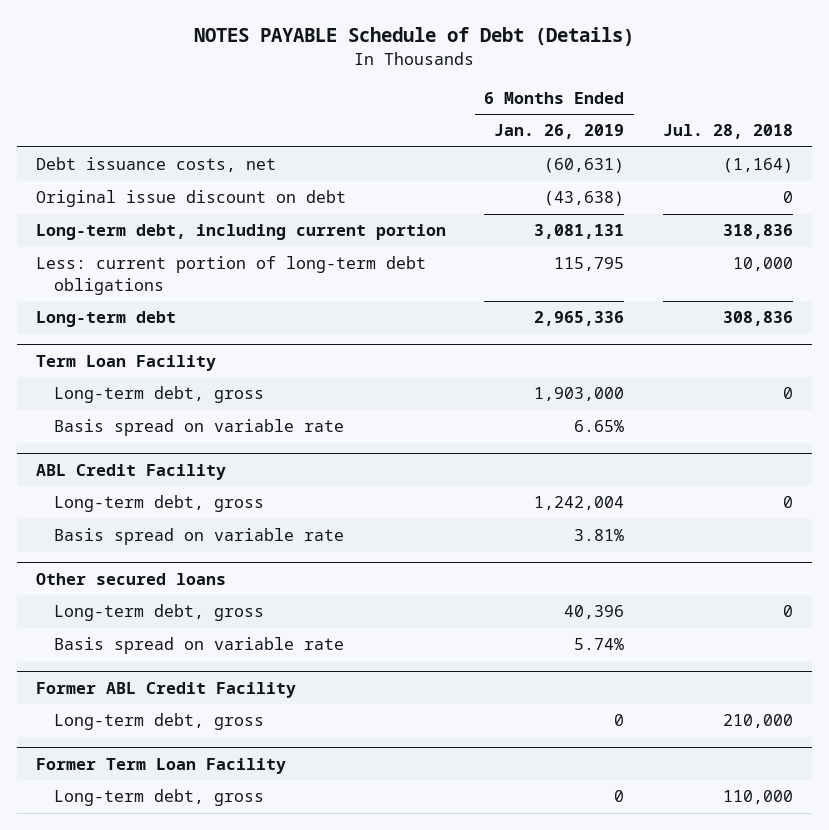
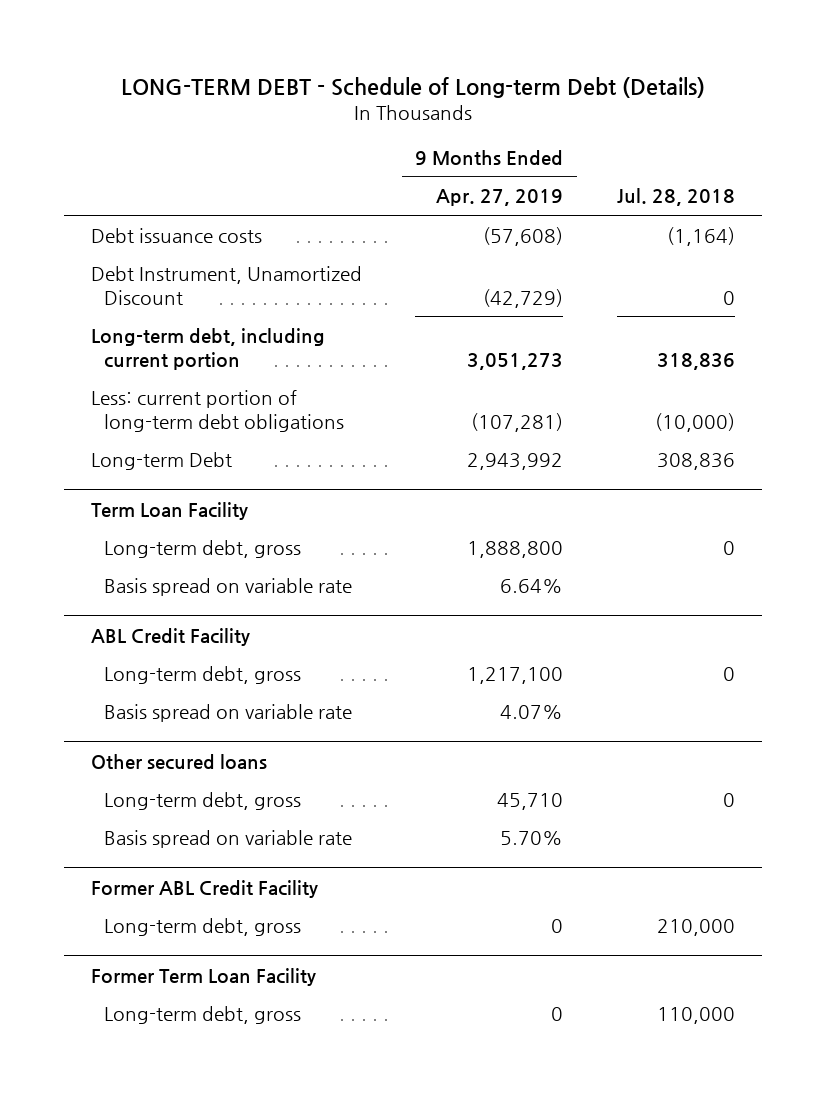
- NOTES PAYABLE Schedule of Debt (Details)
+ LONG-TERM DEBT - Schedule of Long-term Debt (Details)
- | 6 Months Ended Jan. 26, 2019 | Jul. 28, 2018
+ | 9 Months Ended Apr. 27, 2019 | Jul. 28, 2018
- Debt issuance costs, net | (60,631) | (1,164)
- Original issue discount on debt | (43,638) | 0
+ Debt issuance costs | (57,608) | (1,164)
+ Debt Instrument, Unamortized Discount | (42,729) | 0
- Less: current portion of long-term debt obligations | 115,795 | 10,000
- Long-term debt | 2,965,336 | 308,836
+ Less: current portion of long-term debt obligations | (107,281) | (10,000)
+ Long-term Debt | 2,943,992 | 308,836

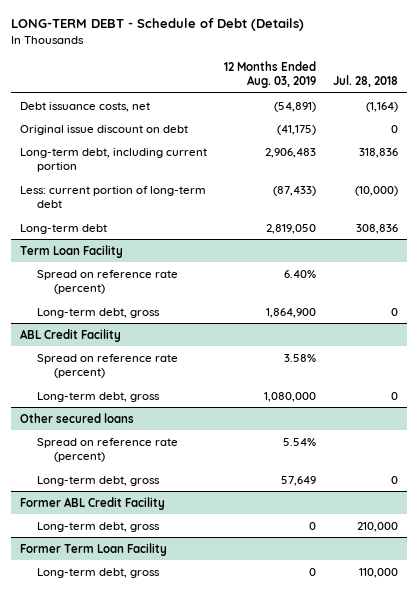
- LONG-TERM DEBT - Schedule of Long-term Debt (Details)
+ LONG-TERM DEBT - Schedule of Debt (Details)
- | 9 Months Ended Apr. 27, 2019 | Jul. 28, 2018
+ | 12 Months Ended Aug. 03, 2019 | Jul. 28, 2018
- Debt issuance costs | (57,608) | (1,164)
- Debt Instrument, Unamortized Discount | (42,729) | 0
+ Debt issuance costs, net | (54,891) | (1,164)
+ Original issue discount on debt | (41,175) | 0
- Less: current portion of long-term debt obligations | (107,281) | (10,000)
- Long-term Debt | 2,943,992 | 308,836
+ Less: current portion of long-term debt | (87,433) | (10,000)
+ Long-term debt | 2,819,050 | 308,836
@ Term Loan Facility
+ Spread on reference rate (percent) | 6.40% |
- Basis spread on variable rate | 6.64% |
@ ABL Credit Facility
+ Spread on reference rate (percent) | 3.58% |
- Basis spread on variable rate | 4.07% |
@ Other secured loans
+ Spread on reference rate (percent) | 5.54% |
- Basis spread on variable rate | 5.70% |

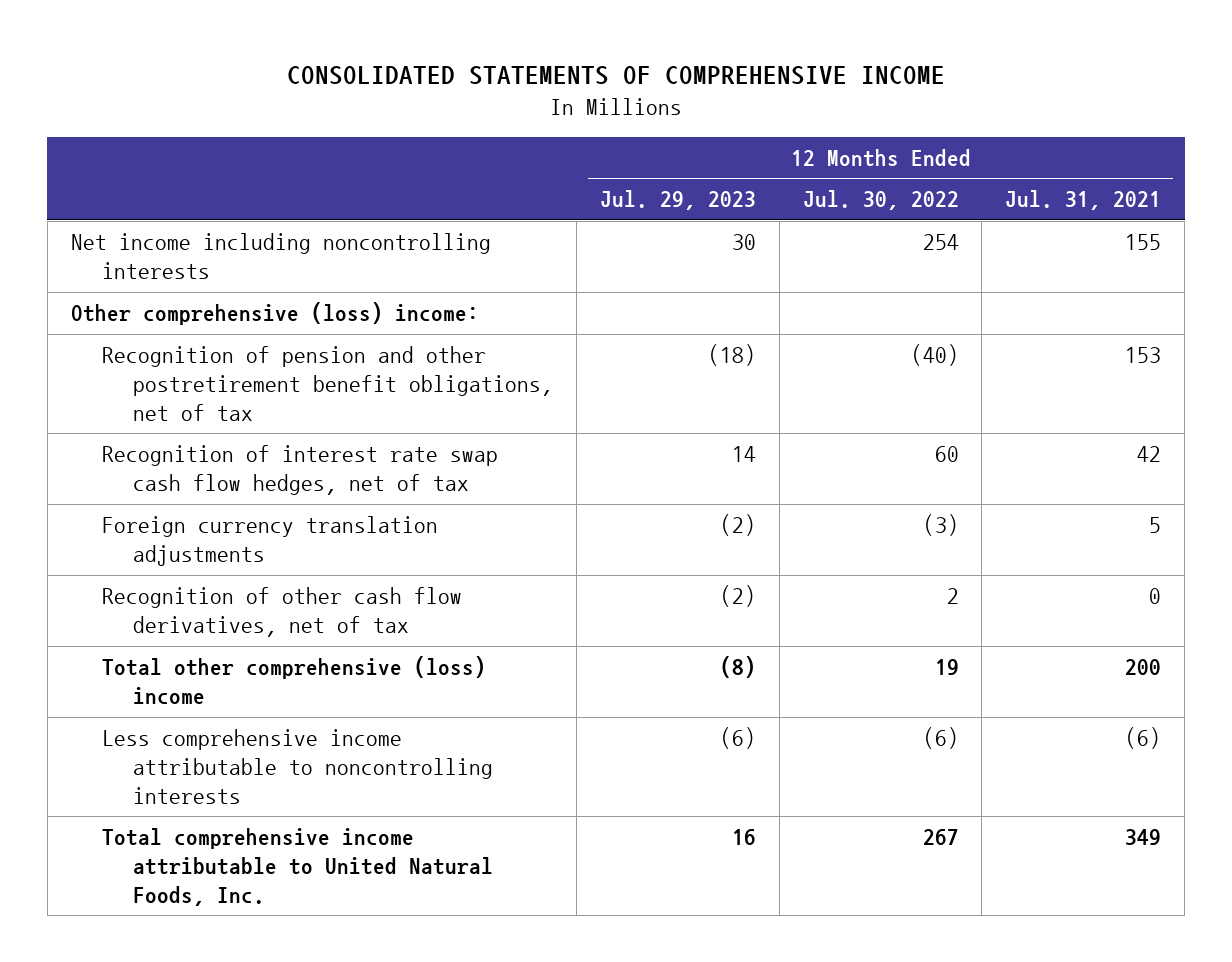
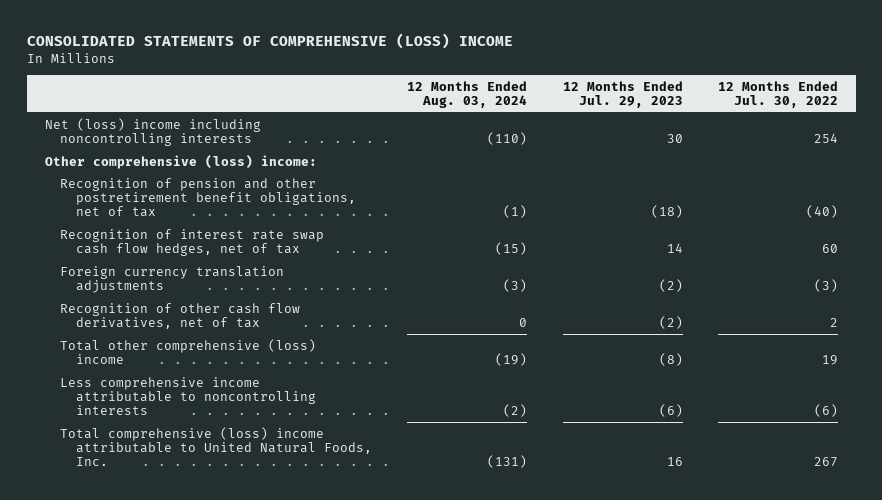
- CONSOLIDATED STATEMENTS OF COMPREHENSIVE INCOME
+ CONSOLIDATED STATEMENTS OF COMPREHENSIVE (LOSS) INCOME
- | 12 Months Ended Jul. 29, 2023 | 12 Months Ended Jul. 30, 2022 | 12 Months Ended Jul. 31, 2021
+ | 12 Months Ended Aug. 03, 2024 | 12 Months Ended Jul. 29, 2023 | 12 Months Ended Jul. 30, 2022
- Net income including noncontrolling interests | 30 | 254 | 155
+ Net (loss) income including noncontrolling interests | (110) | 30 | 254
- Total comprehensive income attributable to United Natural Foods, Inc. | 16 | 267 | 349
+ Total comprehensive (loss) income attributable to United Natural Foods, Inc. | (131) | 16 | 267

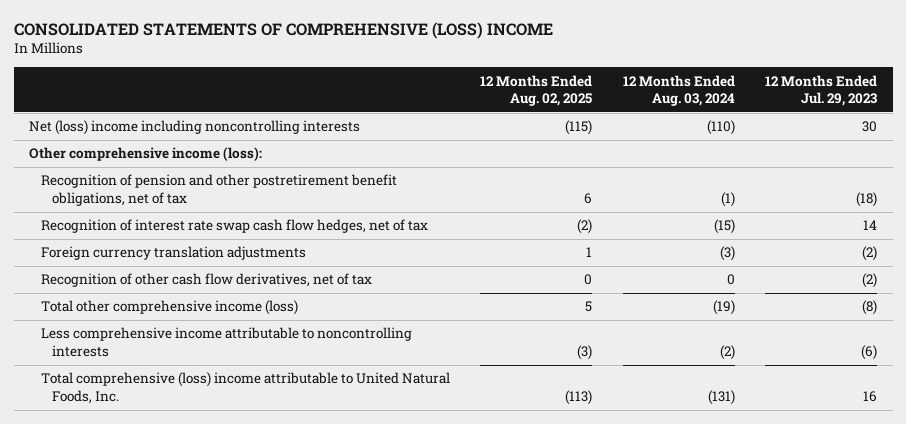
- | 12 Months Ended Aug. 03, 2024 | 12 Months Ended Jul. 29, 2023 | 12 Months Ended Jul. 30, 2022
+ | 12 Months Ended Aug. 02, 2025 | 12 Months Ended Aug. 03, 2024 | 12 Months Ended Jul. 29, 2023
- Other comprehensive (loss) income:
+ Other comprehensive income (loss):
- Total other comprehensive (loss) income | (19) | (8) | 19
+ Total other comprehensive income (loss) | 5 | (19) | (8)

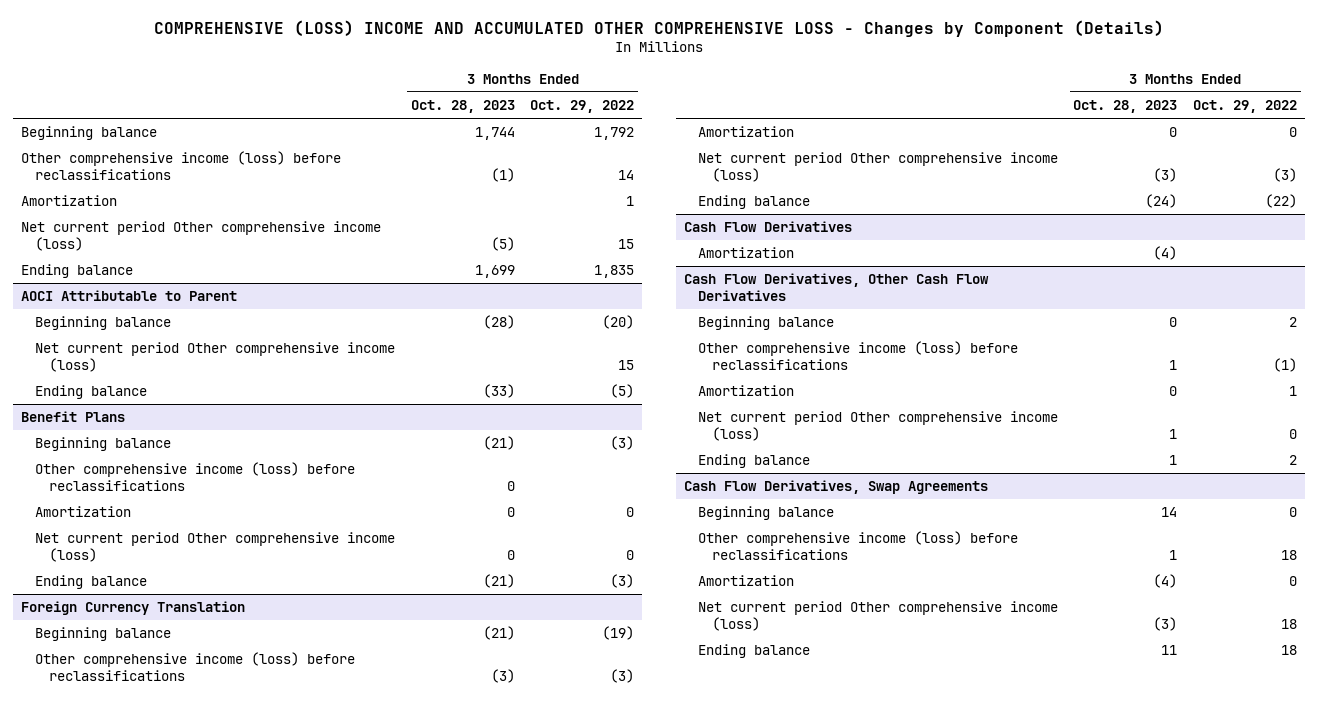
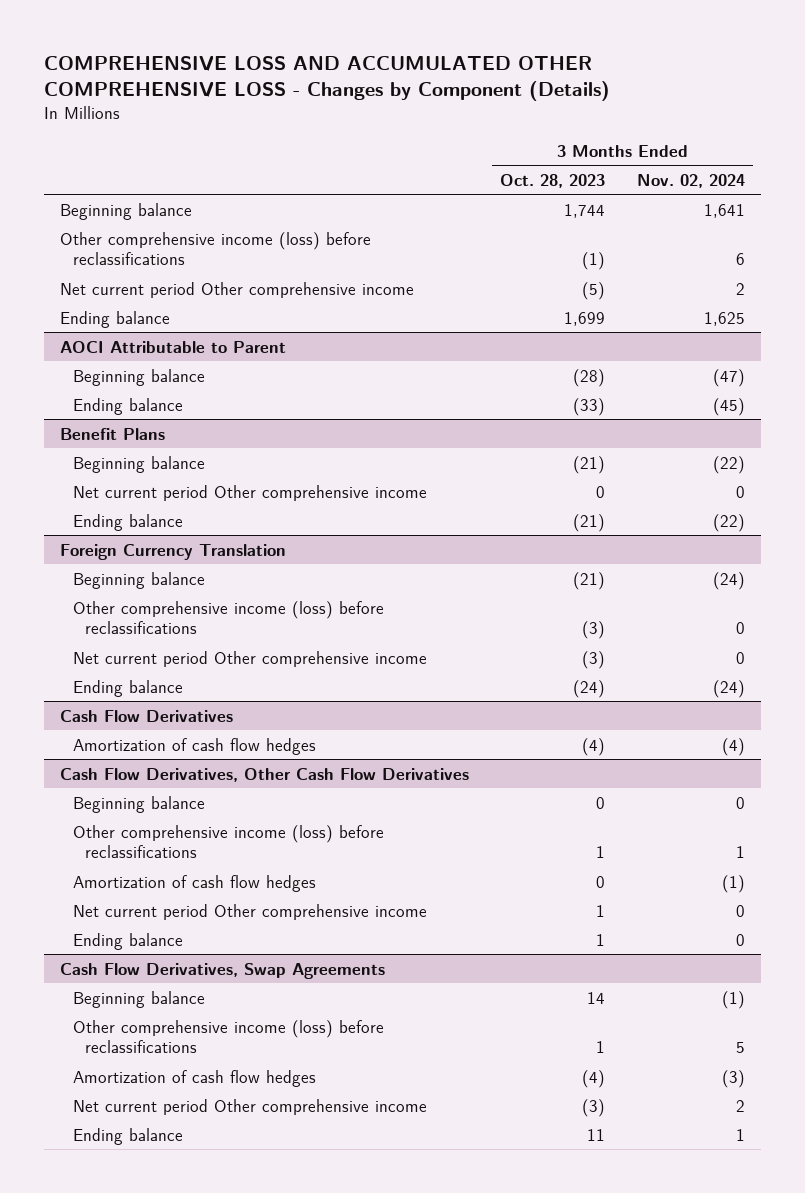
- COMPREHENSIVE (LOSS) INCOME AND ACCUMULATED OTHER COMPREHENSIVE LOSS - Changes by Component (Details)
+ COMPREHENSIVE LOSS AND ACCUMULATED OTHER COMPREHENSIVE LOSS - Changes by Component (Details)
- | 3 Months Ended Oct. 28, 2023 | 3 Months Ended Oct. 29, 2022
+ | 3 Months Ended Oct. 28, 2023 | 3 Months Ended Nov. 02, 2024
- Amortization | | 1
- Net current period Other comprehensive income (loss) | (5) | 15
+ Net current period Other comprehensive income | (5) | 2
@ AOCI Attributable to Parent
- Net current period Other comprehensive income (loss) | | 15
@ Benefit Plans
- Other comprehensive income (loss) before reclassifications | 0 |
- Amortization | 0 | 0
- Net current period Other comprehensive income (loss) | 0 | 0
+ Net current period Other comprehensive income | 0 | 0
@ Foreign Currency Translation
- Amortization | 0 | 0
- Net current period Other comprehensive income (loss) | (3) | (3)
+ Net current period Other comprehensive income | (3) | 0
@ Cash Flow Derivatives
- Amortization | (4) |
+ Amortization of cash flow hedges | (4) | (4)
@ Cash Flow Derivatives, Other Cash Flow Derivatives
- Amortization | 0 | 1
- Net current period Other comprehensive income (loss) | 1 | 0
+ Amortization of cash flow hedges | 0 | (1)
+ Net current period Other comprehensive income | 1 | 0
@ Cash Flow Derivatives, Swap Agreements
- Amortization | (4) | 0
- Net current period Other comprehensive income (loss) | (3) | 18
+ Amortization of cash flow hedges | (4) | (3)
+ Net current period Other comprehensive income | (3) | 2

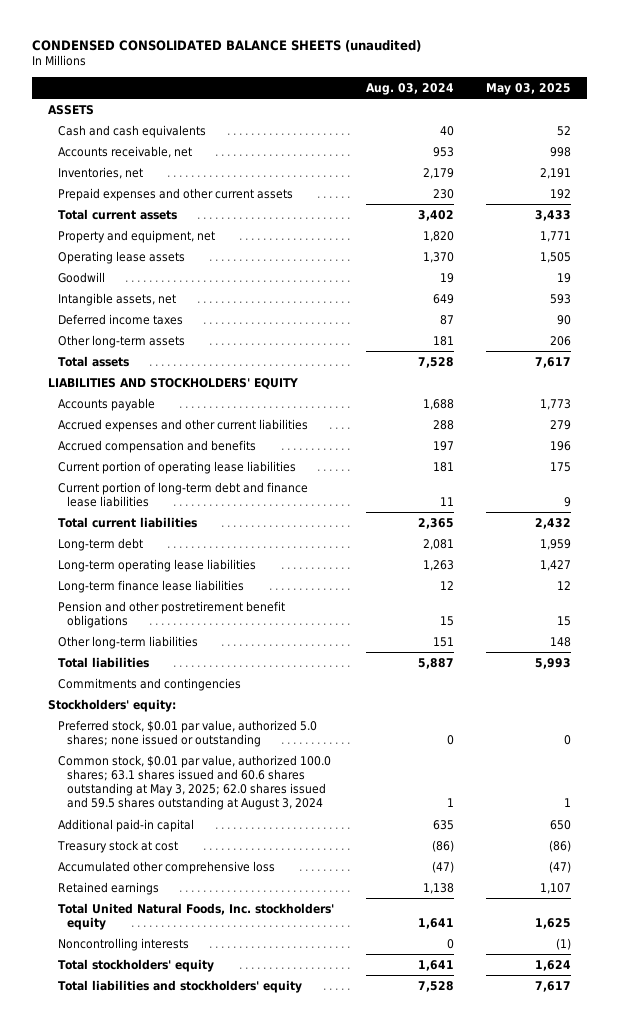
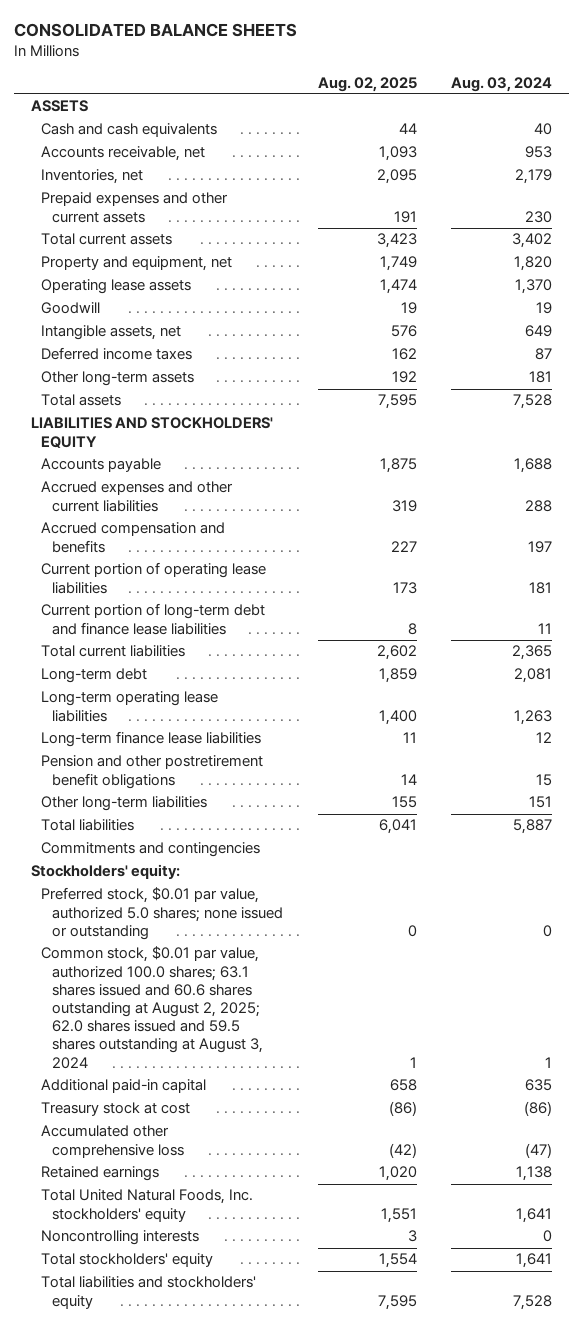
- CONDENSED CONSOLIDATED BALANCE SHEETS (unaudited)
+ CONSOLIDATED BALANCE SHEETS
- | Aug. 03, 2024 | May 03, 2025
+ | Aug. 02, 2025 | Aug. 03, 2024
- Common stock, $0.01 par value, authorized 100.0 shares; 63.1 shares issued and 60.6 shares outstanding at May 3, 2025; 62.0 shares issued and 59.5 shares outstanding at August 3, 2024 | 1 | 1
+ Common stock, $0.01 par value, authorized 100.0 shares; 63.1 shares issued and 60.6 shares outstanding at August 2, 2025; 62.0 shares issued and 59.5 shares outstanding at August 3, 2024 | 1 | 1

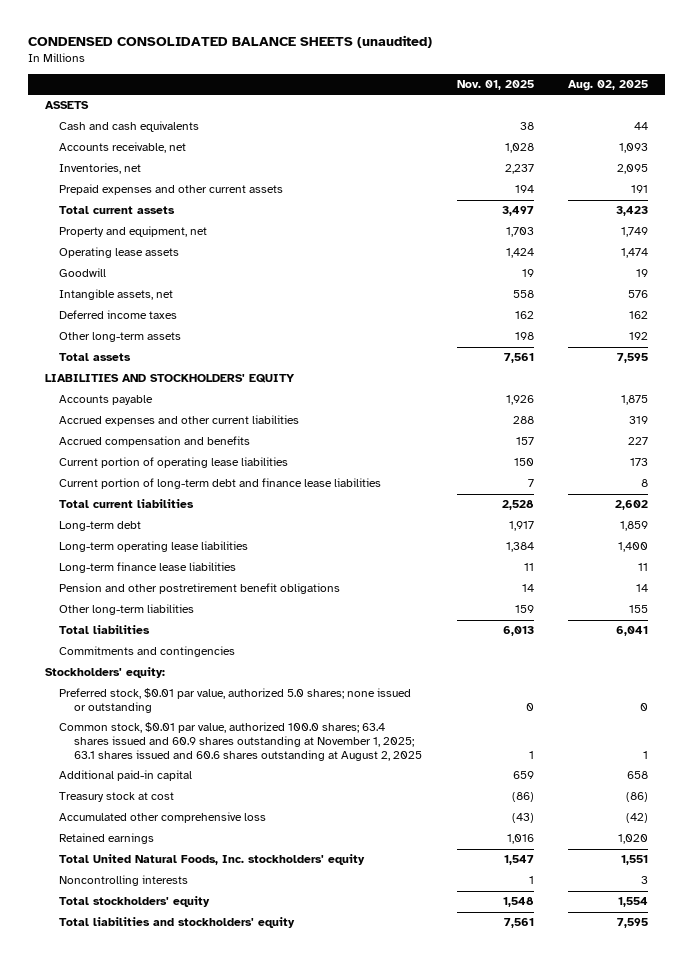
- CONSOLIDATED BALANCE SHEETS
+ CONDENSED CONSOLIDATED BALANCE SHEETS (unaudited)
- | Aug. 02, 2025 | Aug. 03, 2024
+ | Nov. 01, 2025 | Aug. 02, 2025
- Common stock, $0.01 par value, authorized 100.0 shares; 63.1 shares issued and 60.6 shares outstanding at August 2, 2025; 62.0 shares issued and 59.5 shares outstanding at August 3, 2024 | 1 | 1
+ Common stock, $0.01 par value, authorized 100.0 shares; 63.4 shares issued and 60.9 shares outstanding at November 1, 2025; 63.1 shares issued and 60.6 shares outstanding at August 2, 2025 | 1 | 1

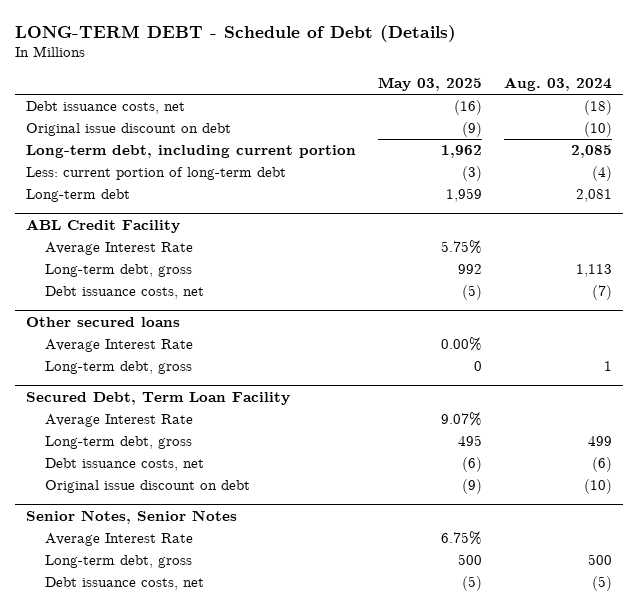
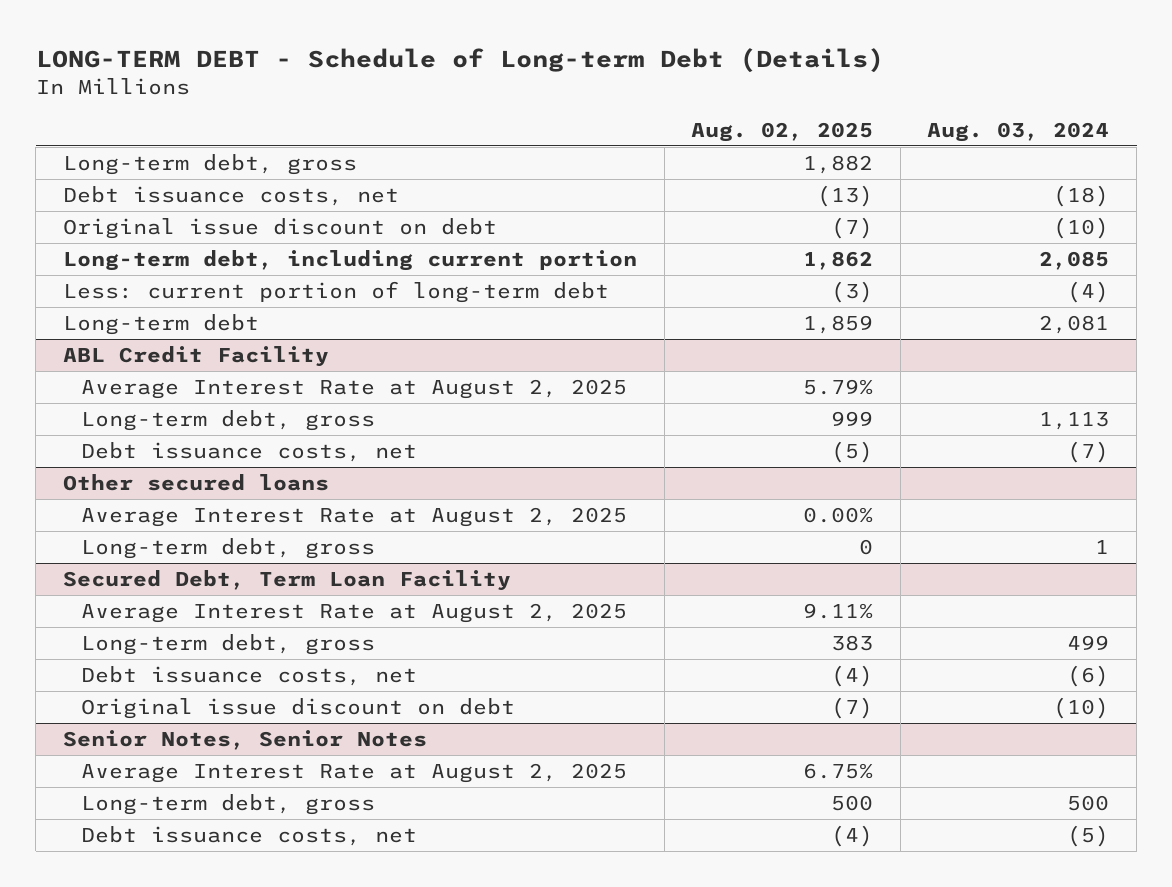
- LONG-TERM DEBT - Schedule of Debt (Details)
+ LONG-TERM DEBT - Schedule of Long-term Debt (Details)
- | May 03, 2025 | Aug. 03, 2024
+ | Aug. 02, 2025 | Aug. 03, 2024
+ Long-term debt, gross | 1,882 |
@ ABL Credit Facility
- Average Interest Rate | 5.75% |
+ Average Interest Rate at August 2, 2025 | 5.79% |
@ Other secured loans
- Average Interest Rate | 0.00% |
+ Average Interest Rate at August 2, 2025 | 0.00% |
@ Secured Debt, Term Loan Facility
- Average Interest Rate | 9.07% |
+ Average Interest Rate at August 2, 2025 | 9.11% |
@ Senior Notes, Senior Notes
- Average Interest Rate | 6.75% |
+ Average Interest Rate at August 2, 2025 | 6.75% |

